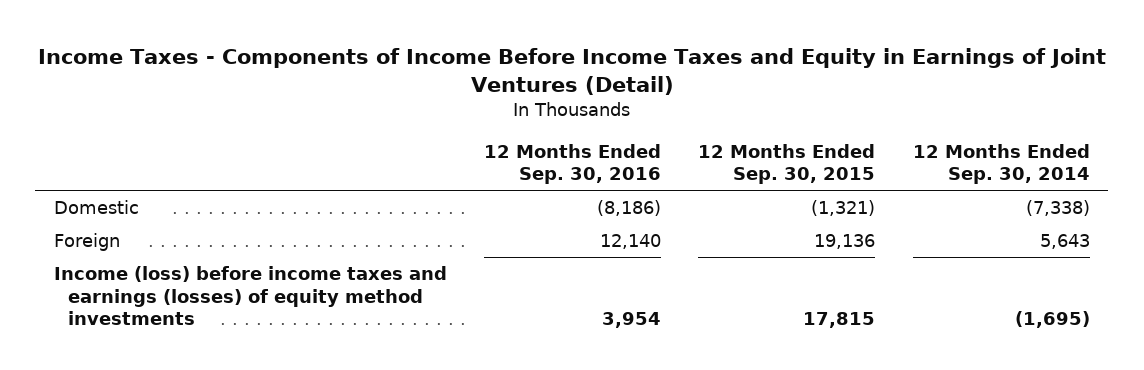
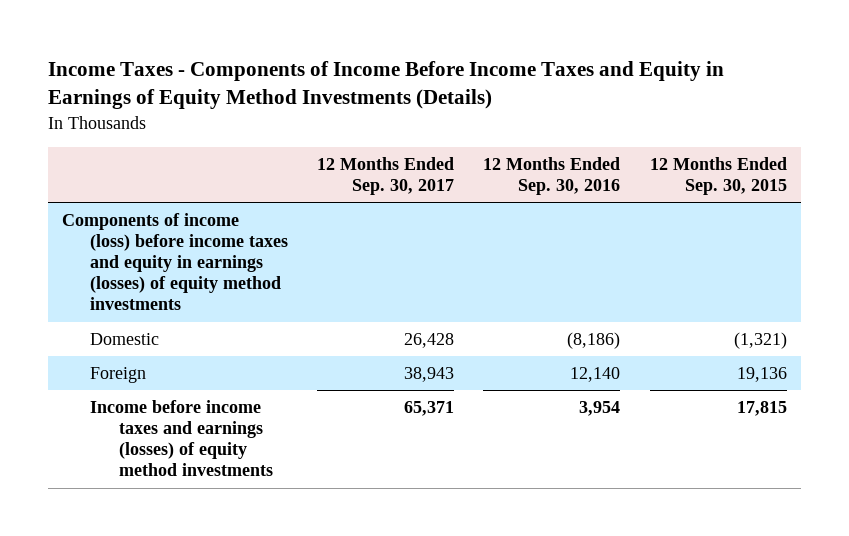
- Income Taxes - Components of Income Before Income Taxes and Equity in Earnings of Joint Ventures (Detail)
+ Income Taxes - Components of Income Before Income Taxes and Equity in Earnings of Equity Method Investments (Details)
- | 12 Months Ended Sep. 30, 2016 | 12 Months Ended Sep. 30, 2015 | 12 Months Ended Sep. 30, 2014
+ | 12 Months Ended Sep. 30, 2017 | 12 Months Ended Sep. 30, 2016 | 12 Months Ended Sep. 30, 2015
+ Components of income (loss) before income taxes and equity in earnings (losses) of equity method investments
- Income (loss) before income taxes and earnings (losses) of equity method investments | 3,954 | 17,815 | (1,695)
+ Income before income taxes and earnings (losses) of equity method investments | 65,371 | 3,954 | 17,815

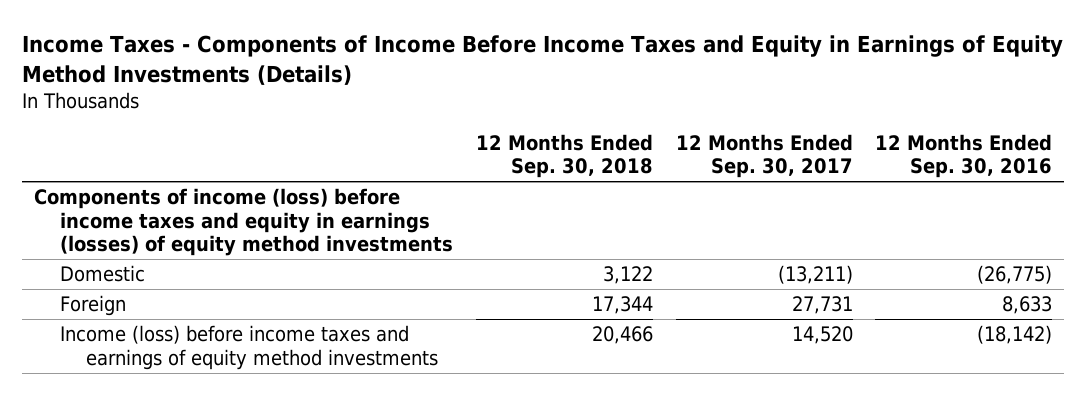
- | 12 Months Ended Sep. 30, 2017 | 12 Months Ended Sep. 30, 2016 | 12 Months Ended Sep. 30, 2015
+ | 12 Months Ended Sep. 30, 2018 | 12 Months Ended Sep. 30, 2017 | 12 Months Ended Sep. 30, 2016
- Domestic | 26,428 | (8,186) | (1,321)
- Foreign | 38,943 | 12,140 | 19,136
- Income before income taxes and earnings (losses) of equity method investments | 65,371 | 3,954 | 17,815
+ Domestic | 3,122 | (13,211) | (26,775)
+ Foreign | 17,344 | 27,731 | 8,633
+ Income (loss) before income taxes and earnings of equity method investments | 20,466 | 14,520 | (18,142)

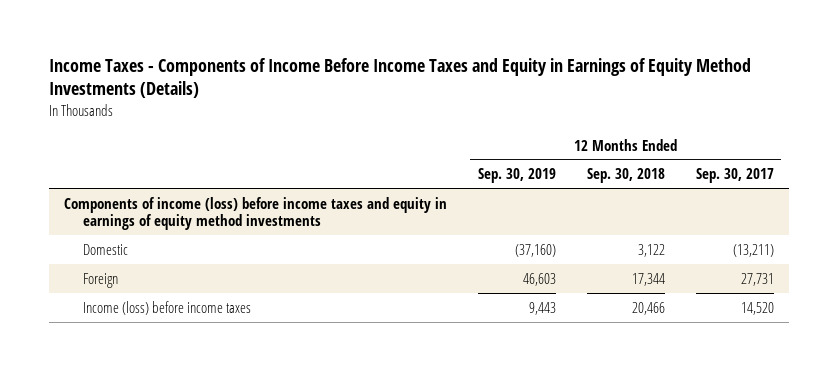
- | 12 Months Ended Sep. 30, 2018 | 12 Months Ended Sep. 30, 2017 | 12 Months Ended Sep. 30, 2016
+ | 12 Months Ended Sep. 30, 2019 | 12 Months Ended Sep. 30, 2018 | 12 Months Ended Sep. 30, 2017
- Components of income (loss) before income taxes and equity in earnings (losses) of equity method investments
+ Components of income (loss) before income taxes and equity in earnings of equity method investments
- Income (loss) before income taxes and earnings of equity method investments | 20,466 | 14,520 | (18,142)
+ Income (loss) before income taxes | 9,443 | 20,466 | 14,520

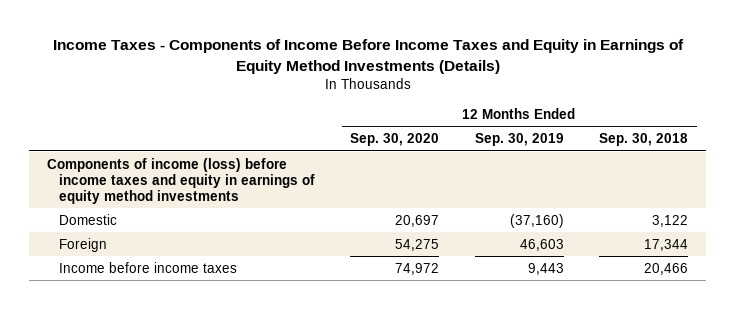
- | 12 Months Ended Sep. 30, 2019 | 12 Months Ended Sep. 30, 2018 | 12 Months Ended Sep. 30, 2017
+ | 12 Months Ended Sep. 30, 2020 | 12 Months Ended Sep. 30, 2019 | 12 Months Ended Sep. 30, 2018
- Income (loss) before income taxes | 9,443 | 20,466 | 14,520
+ Income before income taxes | 74,972 | 9,443 | 20,466

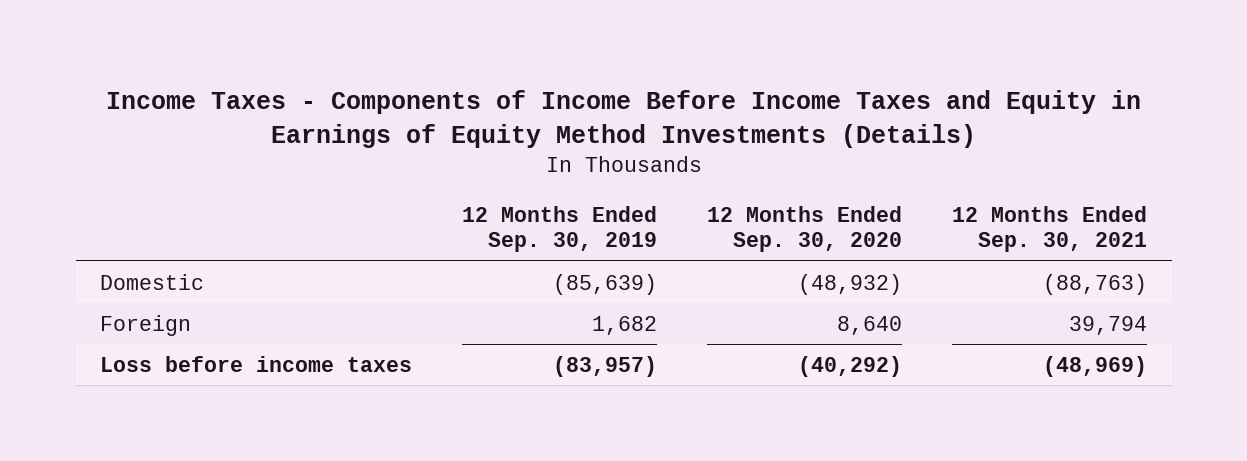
- | 12 Months Ended Sep. 30, 2020 | 12 Months Ended Sep. 30, 2019 | 12 Months Ended Sep. 30, 2018
+ | 12 Months Ended Sep. 30, 2019 | 12 Months Ended Sep. 30, 2020 | 12 Months Ended Sep. 30, 2021
- Components of income (loss) before income taxes and equity in earnings of equity method investments
- Domestic | 20,697 | (37,160) | 3,122
- Foreign | 54,275 | 46,603 | 17,344
- Income before income taxes | 74,972 | 9,443 | 20,466
+ Domestic | (85,639) | (48,932) | (88,763)
+ Foreign | 1,682 | 8,640 | 39,794
+ Loss before income taxes | (83,957) | (40,292) | (48,969)

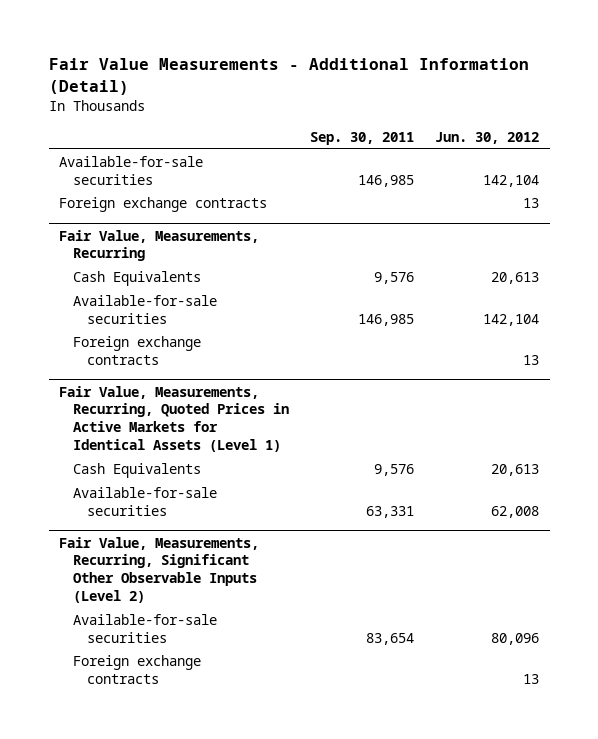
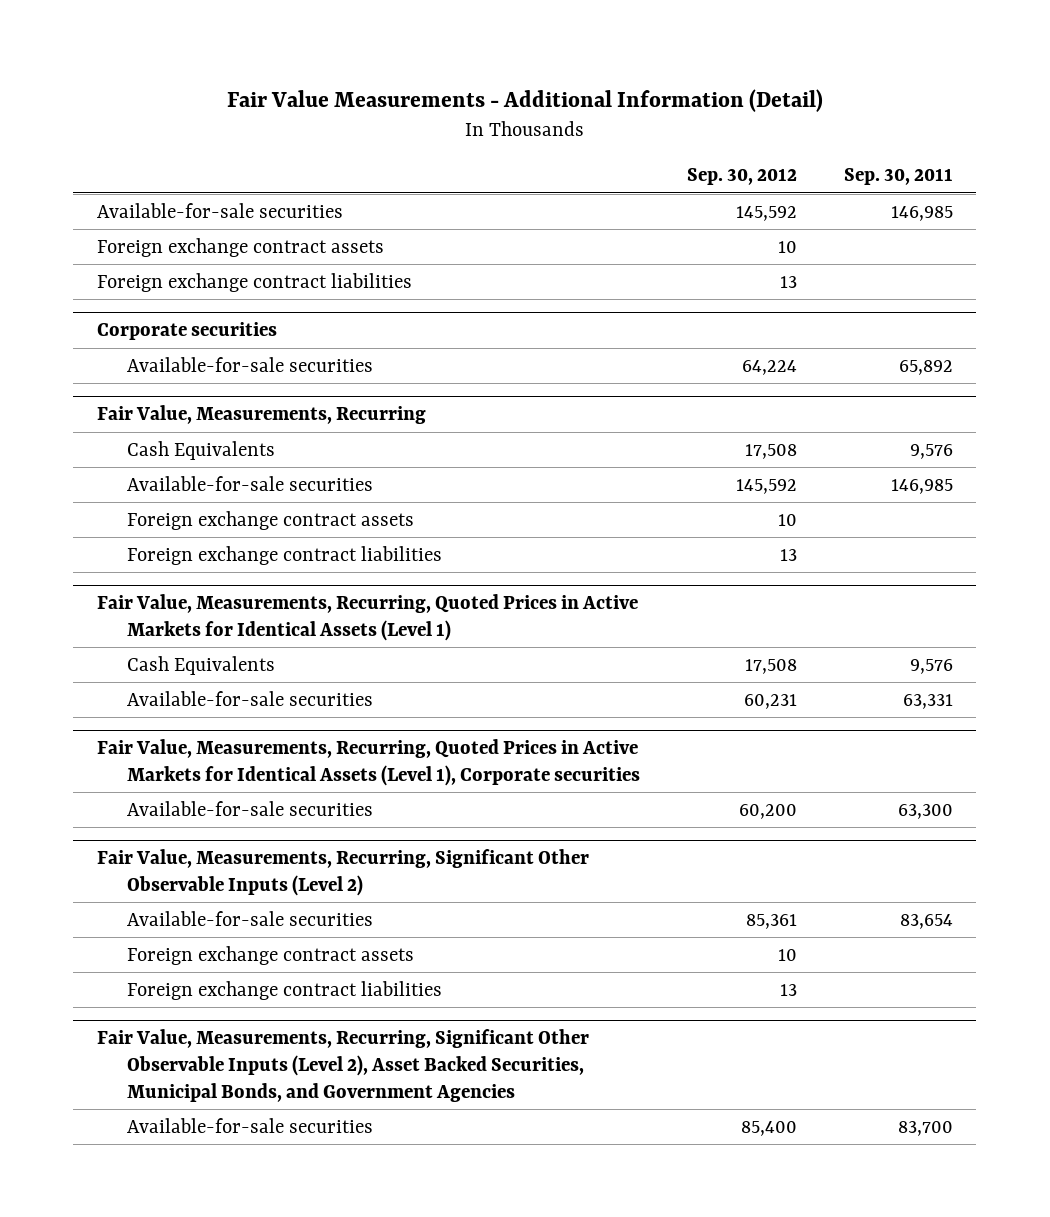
- | Sep. 30, 2011 | Jun. 30, 2012
+ | Sep. 30, 2012 | Sep. 30, 2011
- Foreign exchange contracts | | 13
+ Foreign exchange contract assets | 10 |
+ Foreign exchange contract liabilities | 13 |
+ Corporate securities
+ Available-for-sale securities | 64,224 | 65,892
@ Fair Value, Measurements, Recurring
- Foreign exchange contracts | | 13
+ Foreign exchange contract assets | 10 |
+ Foreign exchange contract liabilities | 13 |
+ Fair Value, Measurements, Recurring, Quoted Prices in Active Markets for Identical Assets (Level 1), Corporate securities
+ Available-for-sale securities | 60,200 | 63,300
@ Fair Value, Measurements, Recurring, Significant Other Observable Inputs (Level 2)
- Foreign exchange contracts | | 13
+ Foreign exchange contract assets | 10 |
+ Foreign exchange contract liabilities | 13 |
+ Fair Value, Measurements, Recurring, Significant Other Observable Inputs (Level 2), Asset Backed Securities, Municipal Bonds, and Government Agencies
+ Available-for-sale securities | 85,400 | 83,700

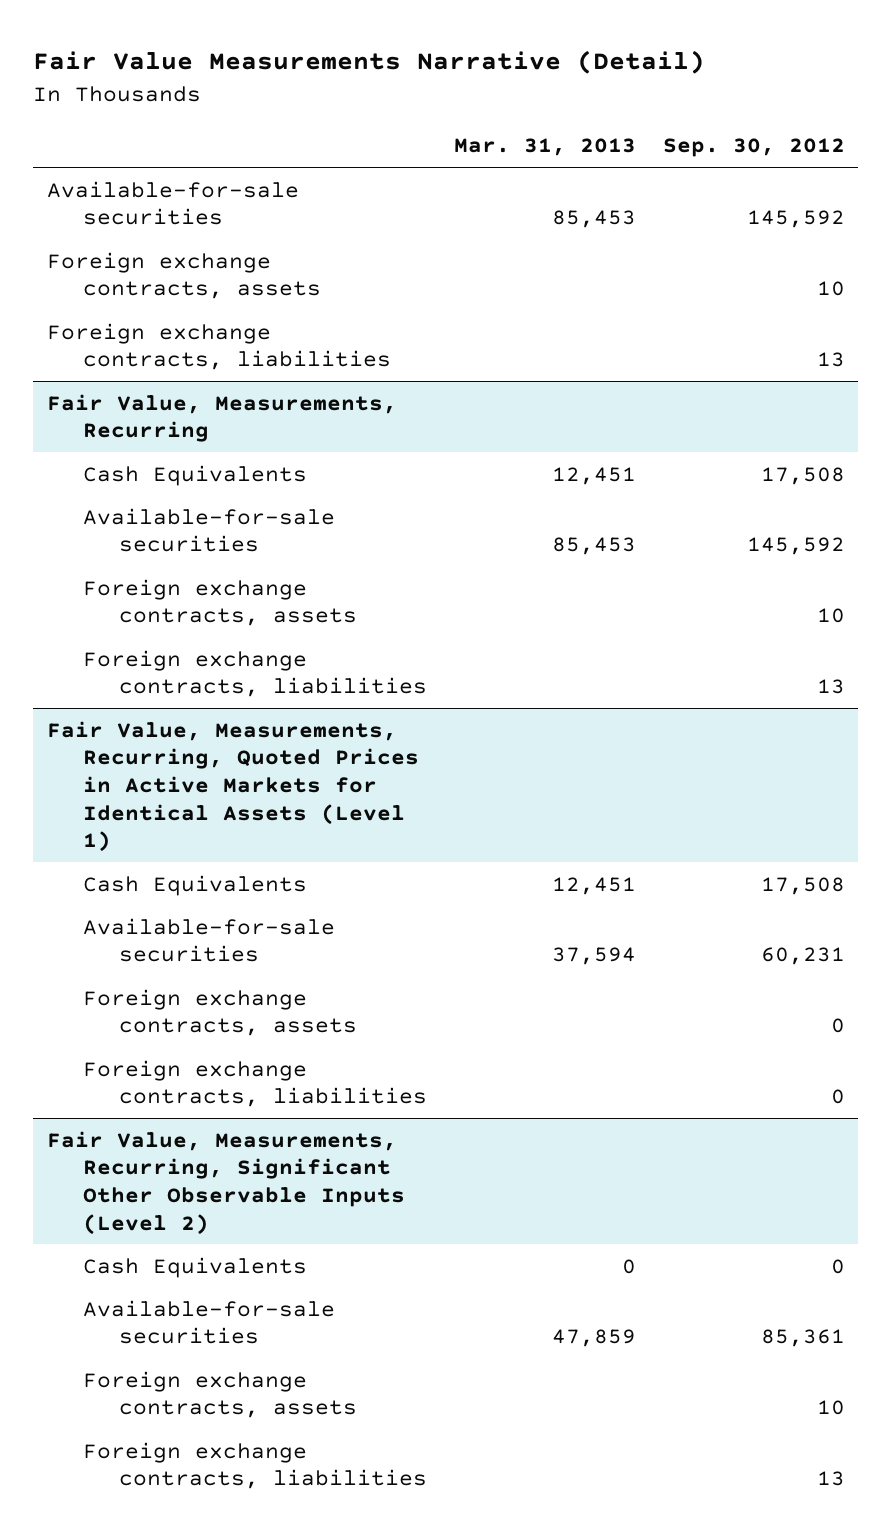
- Fair Value Measurements - Additional Information (Detail)
+ Fair Value Measurements Narrative (Detail)
- | Sep. 30, 2012 | Sep. 30, 2011
+ | Mar. 31, 2013 | Sep. 30, 2012
- Foreign exchange contract assets | 10 |
- Foreign exchange contract liabilities | 13 |
- Corporate securities
- Available-for-sale securities | 64,224 | 65,892
+ Foreign exchange contracts, assets | | 10
+ Foreign exchange contracts, liabilities | | 13
@ Fair Value, Measurements, Recurring
- Foreign exchange contract assets | 10 |
- Foreign exchange contract liabilities | 13 |
+ Foreign exchange contracts, assets | | 10
+ Foreign exchange contracts, liabilities | | 13
- Fair Value, Measurements, Recurring, Quoted Prices in Active Markets for Identical Assets (Level 1), Corporate securities
- Available-for-sale securities | 60,200 | 63,300
@ Fair Value, Measurements, Recurring, Quoted Prices in Active Markets for Identical Assets (Level 1)
+ Foreign exchange contracts, assets | | 0
+ Foreign exchange contracts, liabilities | | 0
@ Fair Value, Measurements, Recurring, Significant Other Observable Inputs (Level 2)
+ Cash Equivalents | 0 | 0
- Foreign exchange contract assets | 10 |
- Foreign exchange contract liabilities | 13 |
- Fair Value, Measurements, Recurring, Significant Other Observable Inputs (Level 2), Asset Backed Securities, Municipal Bonds, and Government Agencies
- Available-for-sale securities | 85,400 | 83,700
@ Fair Value, Measurements, Recurring, Significant Other Observable Inputs (Level 2)
+ Foreign exchange contracts, assets | | 10
+ Foreign exchange contracts, liabilities | | 13

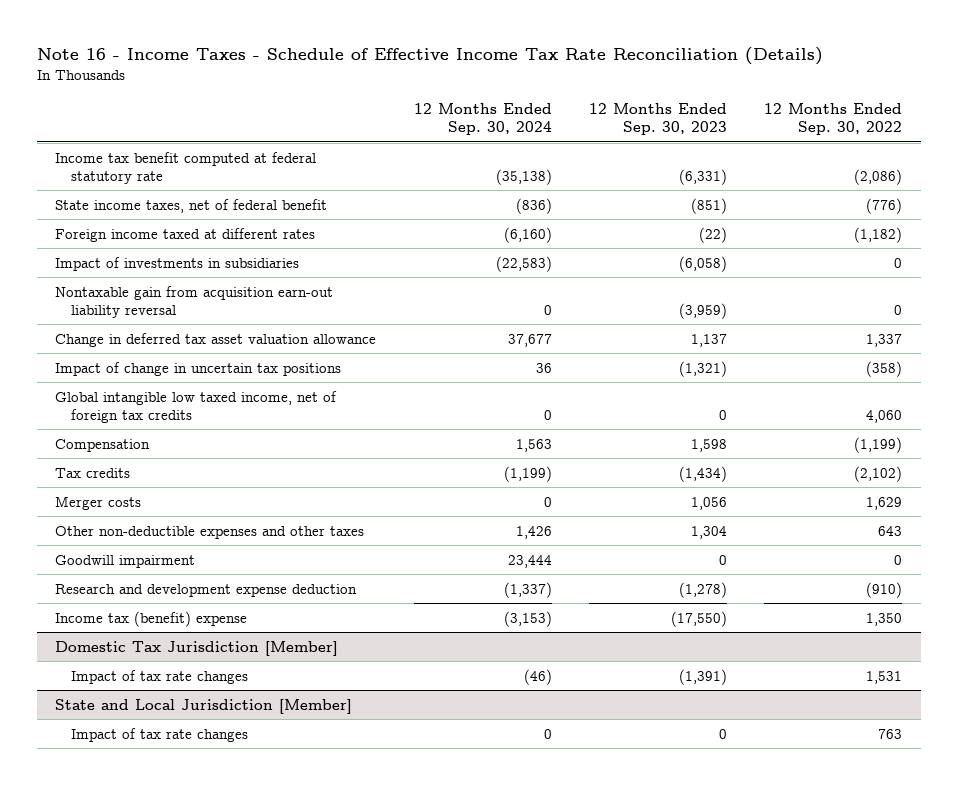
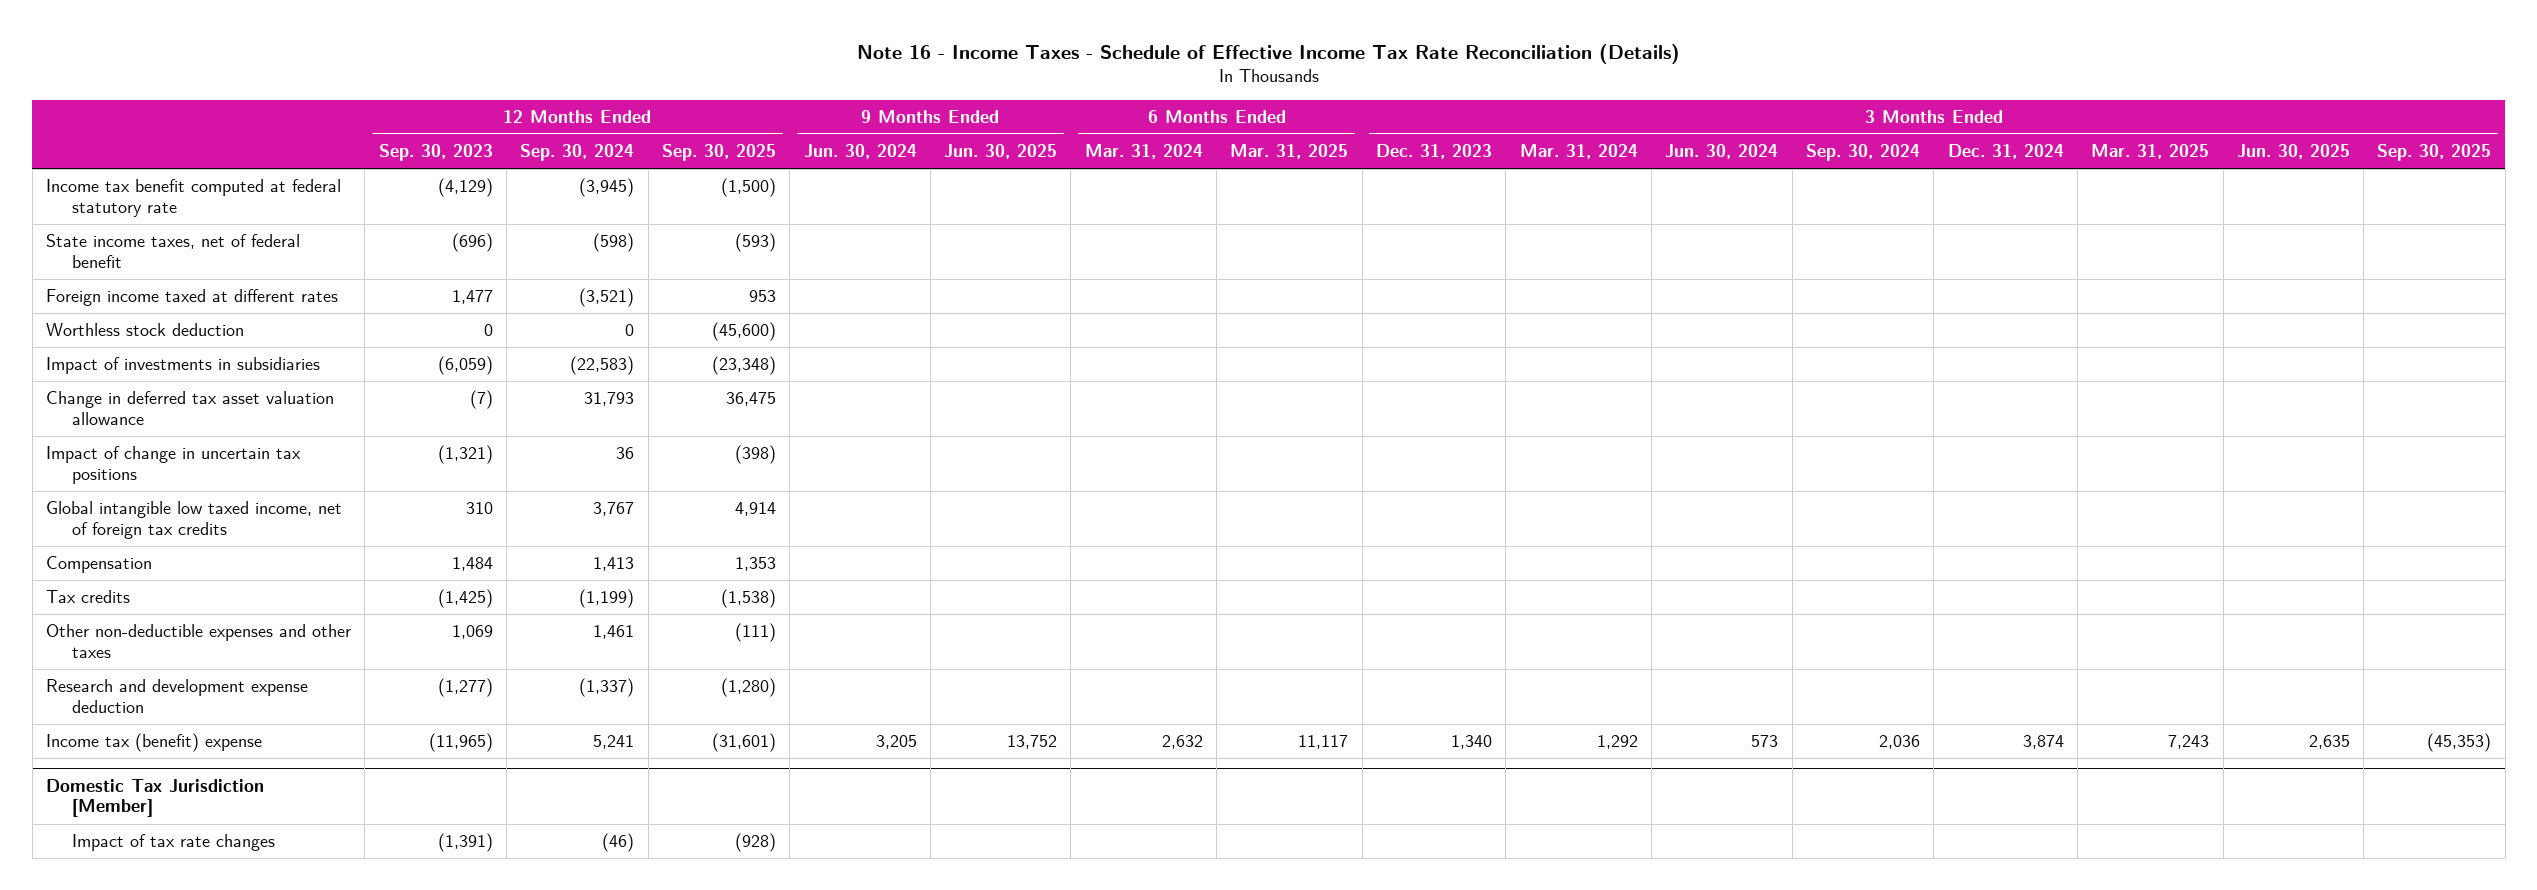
- | 12 Months Ended Sep. 30, 2024 | 12 Months Ended Sep. 30, 2023 | 12 Months Ended Sep. 30, 2022
+ | 12 Months Ended Sep. 30, 2023 | 12 Months Ended Sep. 30, 2024 | 12 Months Ended Sep. 30, 2025 | 9 Months Ended Jun. 30, 2024 | 9 Months Ended Jun. 30, 2025 | 6 Months Ended Mar. 31, 2024 | 6 Months Ended Mar. 31, 2025 | 3 Months Ended Dec. 31, 2023 | 3 Months Ended Mar. 31, 2024 | 3 Months Ended Jun. 30, 2024 | 3 Months Ended Sep. 30, 2024 | 3 Months Ended Dec. 31, 2024 | 3 Months Ended Mar. 31, 2025 | 3 Months Ended Jun. 30, 2025 | 3 Months Ended Sep. 30, 2025
- Income tax benefit computed at federal statutory rate | (35,138) | (6,331) | (2,086)
- State income taxes, net of federal benefit | (836) | (851) | (776)
- Foreign income taxed at different rates | (6,160) | (22) | (1,182)
- Impact of investments in subsidiaries | (22,583) | (6,058) | 0
- Nontaxable gain from acquisition earn-out liability reversal | 0 | (3,959) | 0
- Change in deferred tax asset valuation allowance | 37,677 | 1,137 | 1,337
+ Income tax benefit computed at federal statutory rate | (4,129) | (3,945) | (1,500) | | | | | | | | | | | |
+ State income taxes, net of federal benefit | (696) | (598) | (593) | | | | | | | | | | | |
+ Foreign income taxed at different rates | 1,477 | (3,521) | 953 | | | | | | | | | | | |
+ Worthless stock deduction | 0 | 0 | (45,600) | | | | | | | | | | | |
+ Impact of investments in subsidiaries | (6,059) | (22,583) | (23,348) | | | | | | | | | | | |
+ Change in deferred tax asset valuation allowance | (7) | 31,793 | 36,475 | | | | | | | | | | | |
- Global intangible low taxed income, net of foreign tax credits | 0 | 0 | 4,060
- Compensation | 1,563 | 1,598 | (1,199)
- Tax credits | (1,199) | (1,434) | (2,102)
- Merger costs | 0 | 1,056 | 1,629
- Other non-deductible expenses and other taxes | 1,426 | 1,304 | 643
- Goodwill impairment | 23,444 | 0 | 0
- Research and development expense deduction | (1,337) | (1,278) | (910)
- Income tax (benefit) expense | (3,153) | (17,550) | 1,350
+ Global intangible low taxed income, net of foreign tax credits | 310 | 3,767 | 4,914 | | | | | | | | | | | |
+ Compensation | 1,484 | 1,413 | 1,353 | | | | | | | | | | | |
+ Tax credits | (1,425) | (1,199) | (1,538) | | | | | | | | | | | |
+ Other non-deductible expenses and other taxes | 1,069 | 1,461 | (111) | | | | | | | | | | | |
+ Research and development expense deduction | (1,277) | (1,337) | (1,280) | | | | | | | | | | | |
+ Income tax (benefit) expense | (11,965) | 5,241 | (31,601) | 3,205 | 13,752 | 2,632 | 11,117 | 1,340 | 1,292 | 573 | 2,036 | 3,874 | 7,243 | 2,635 | (45,353)
- State and Local Jurisdiction [Member]
- Impact of tax rate changes | 0 | 0 | 763

